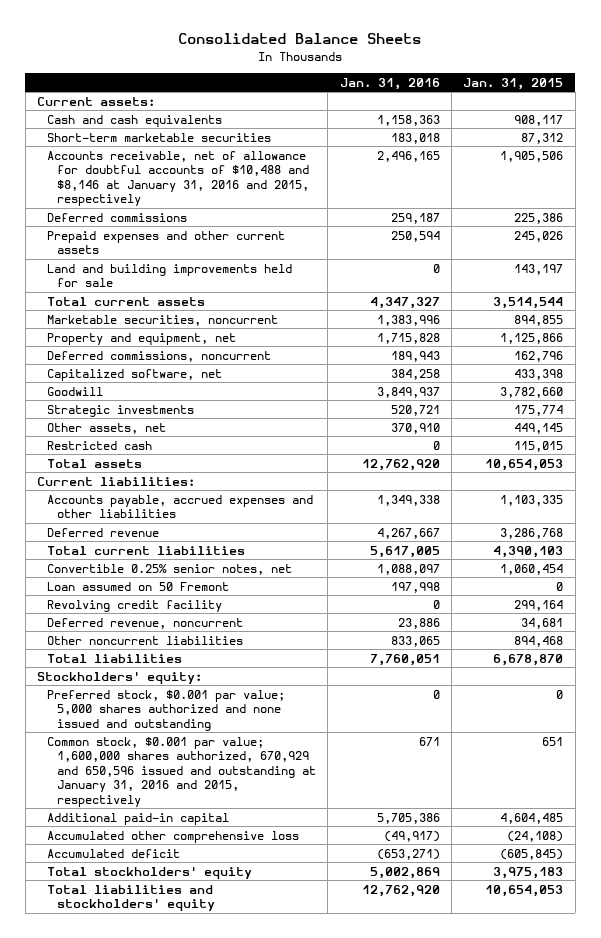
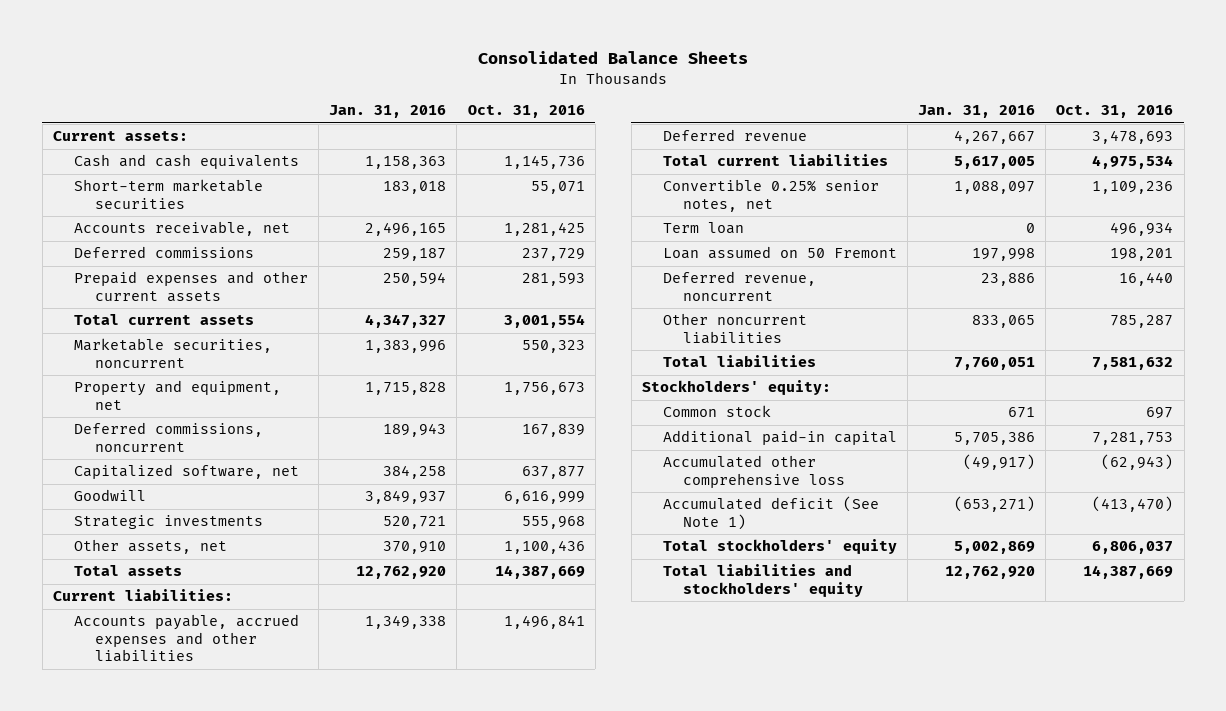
- | Jan. 31, 2016 | Jan. 31, 2015
+ | Jan. 31, 2016 | Oct. 31, 2016
- Accounts receivable, net of allowance for doubtful accounts of $10,488 and $8,146 at January 31, 2016 and 2015, respectively | 2,496,165 | 1,905,506
+ Accounts receivable, net | 2,496,165 | 1,281,425
- Land and building improvements held for sale | 0 | 143,197
- Restricted cash | 0 | 115,015
+ Term loan | 0 | 496,934
- Revolving credit facility | 0 | 299,164
- Preferred stock, $0.001 par value; 5,000 shares authorized and none issued and outstanding | 0 | 0
- Common stock, $0.001 par value; 1,600,000 shares authorized, 670,929 and 650,596 issued and outstanding at January 31, 2016 and 2015, respectively | 671 | 651
+ Common stock | 671 | 697
- Accumulated deficit | (653,271) | (605,845)
+ Accumulated deficit (See Note 1) | (653,271) | (413,470)

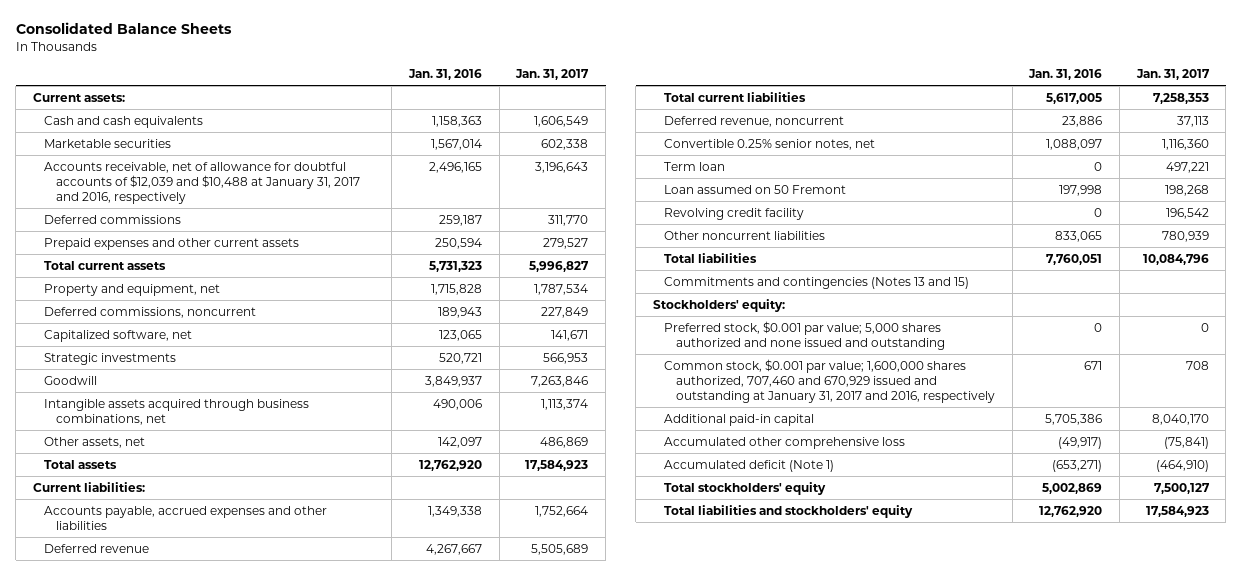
- | Jan. 31, 2016 | Oct. 31, 2016
+ | Jan. 31, 2016 | Jan. 31, 2017
- Short-term marketable securities | 183,018 | 55,071
- Accounts receivable, net | 2,496,165 | 1,281,425
+ Marketable securities | 1,567,014 | 602,338
+ Accounts receivable, net of allowance for doubtful accounts of $12,039 and $10,488 at January 31, 2017 and 2016, respectively | 2,496,165 | 3,196,643
- Total current assets | 4,347,327 | 3,001,554
- Marketable securities, noncurrent | 1,383,996 | 550,323
+ Total current assets | 5,731,323 | 5,996,827
- Capitalized software, net | 384,258 | 637,877
+ Capitalized software, net | 123,065 | 141,671
- Other assets, net | 370,910 | 1,100,436
moved down: Goodwill | 3,849,937 | 7,263,846
+ Intangible assets acquired through business combinations, net | 490,006 | 1,113,374
+ Other assets, net | 142,097 | 486,869
moved up: Deferred revenue, noncurrent | 23,886 | 37,113
+ Revolving credit facility | 0 | 196,542
+ Commitments and contingencies (Notes 13 and 15)
- Common stock | 671 | 697
+ Preferred stock, $0.001 par value; 5,000 shares authorized and none issued and outstanding | 0 | 0
+ Common stock, $0.001 par value; 1,600,000 shares authorized, 707,460 and 670,929 issued and outstanding at January 31, 2017 and 2016, respectively | 671 | 708
- Accumulated deficit (See Note 1) | (653,271) | (413,470)
+ Accumulated deficit (Note 1) | (653,271) | (464,910)

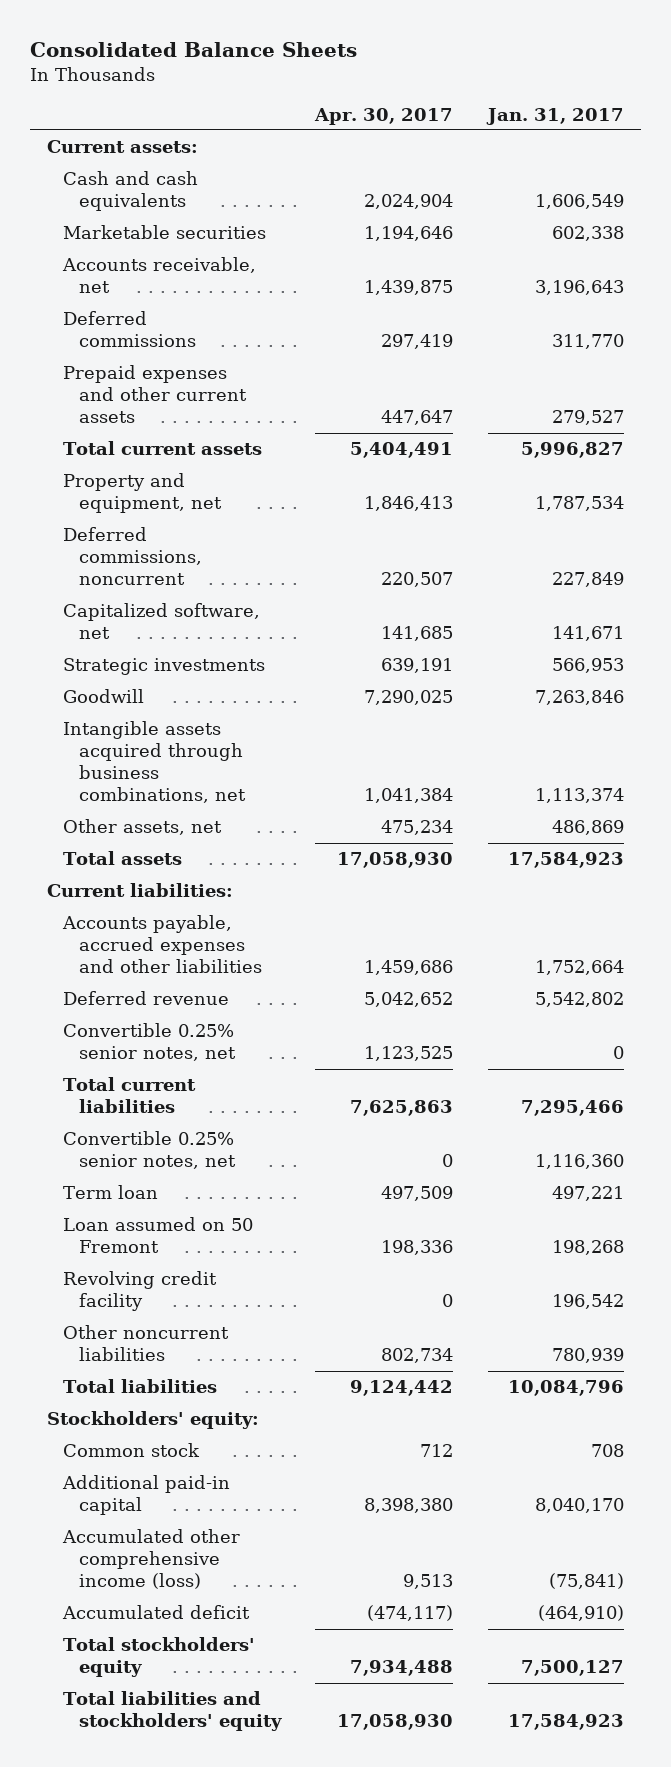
- | Jan. 31, 2016 | Jan. 31, 2017
+ | Apr. 30, 2017 | Jan. 31, 2017
- Accounts receivable, net of allowance for doubtful accounts of $12,039 and $10,488 at January 31, 2017 and 2016, respectively | 2,496,165 | 3,196,643
+ Accounts receivable, net | 1,439,875 | 3,196,643
- Deferred revenue | 4,267,667 | 5,505,689
- Total current liabilities | 5,617,005 | 7,258,353
- Deferred revenue, noncurrent | 23,886 | 37,113
+ Deferred revenue | 5,042,652 | 5,542,802
+ Convertible 0.25% senior notes, net | 1,123,525 | 0
+ Total current liabilities | 7,625,863 | 7,295,466
- Commitments and contingencies (Notes 13 and 15)
- Preferred stock, $0.001 par value; 5,000 shares authorized and none issued and outstanding | 0 | 0
- Common stock, $0.001 par value; 1,600,000 shares authorized, 707,460 and 670,929 issued and outstanding at January 31, 2017 and 2016, respectively | 671 | 708
+ Common stock | 712 | 708
- Accumulated other comprehensive loss | (49,917) | (75,841)
- Accumulated deficit (Note 1) | (653,271) | (464,910)
+ Accumulated other comprehensive income (loss) | 9,513 | (75,841)
+ Accumulated deficit | (474,117) | (464,910)

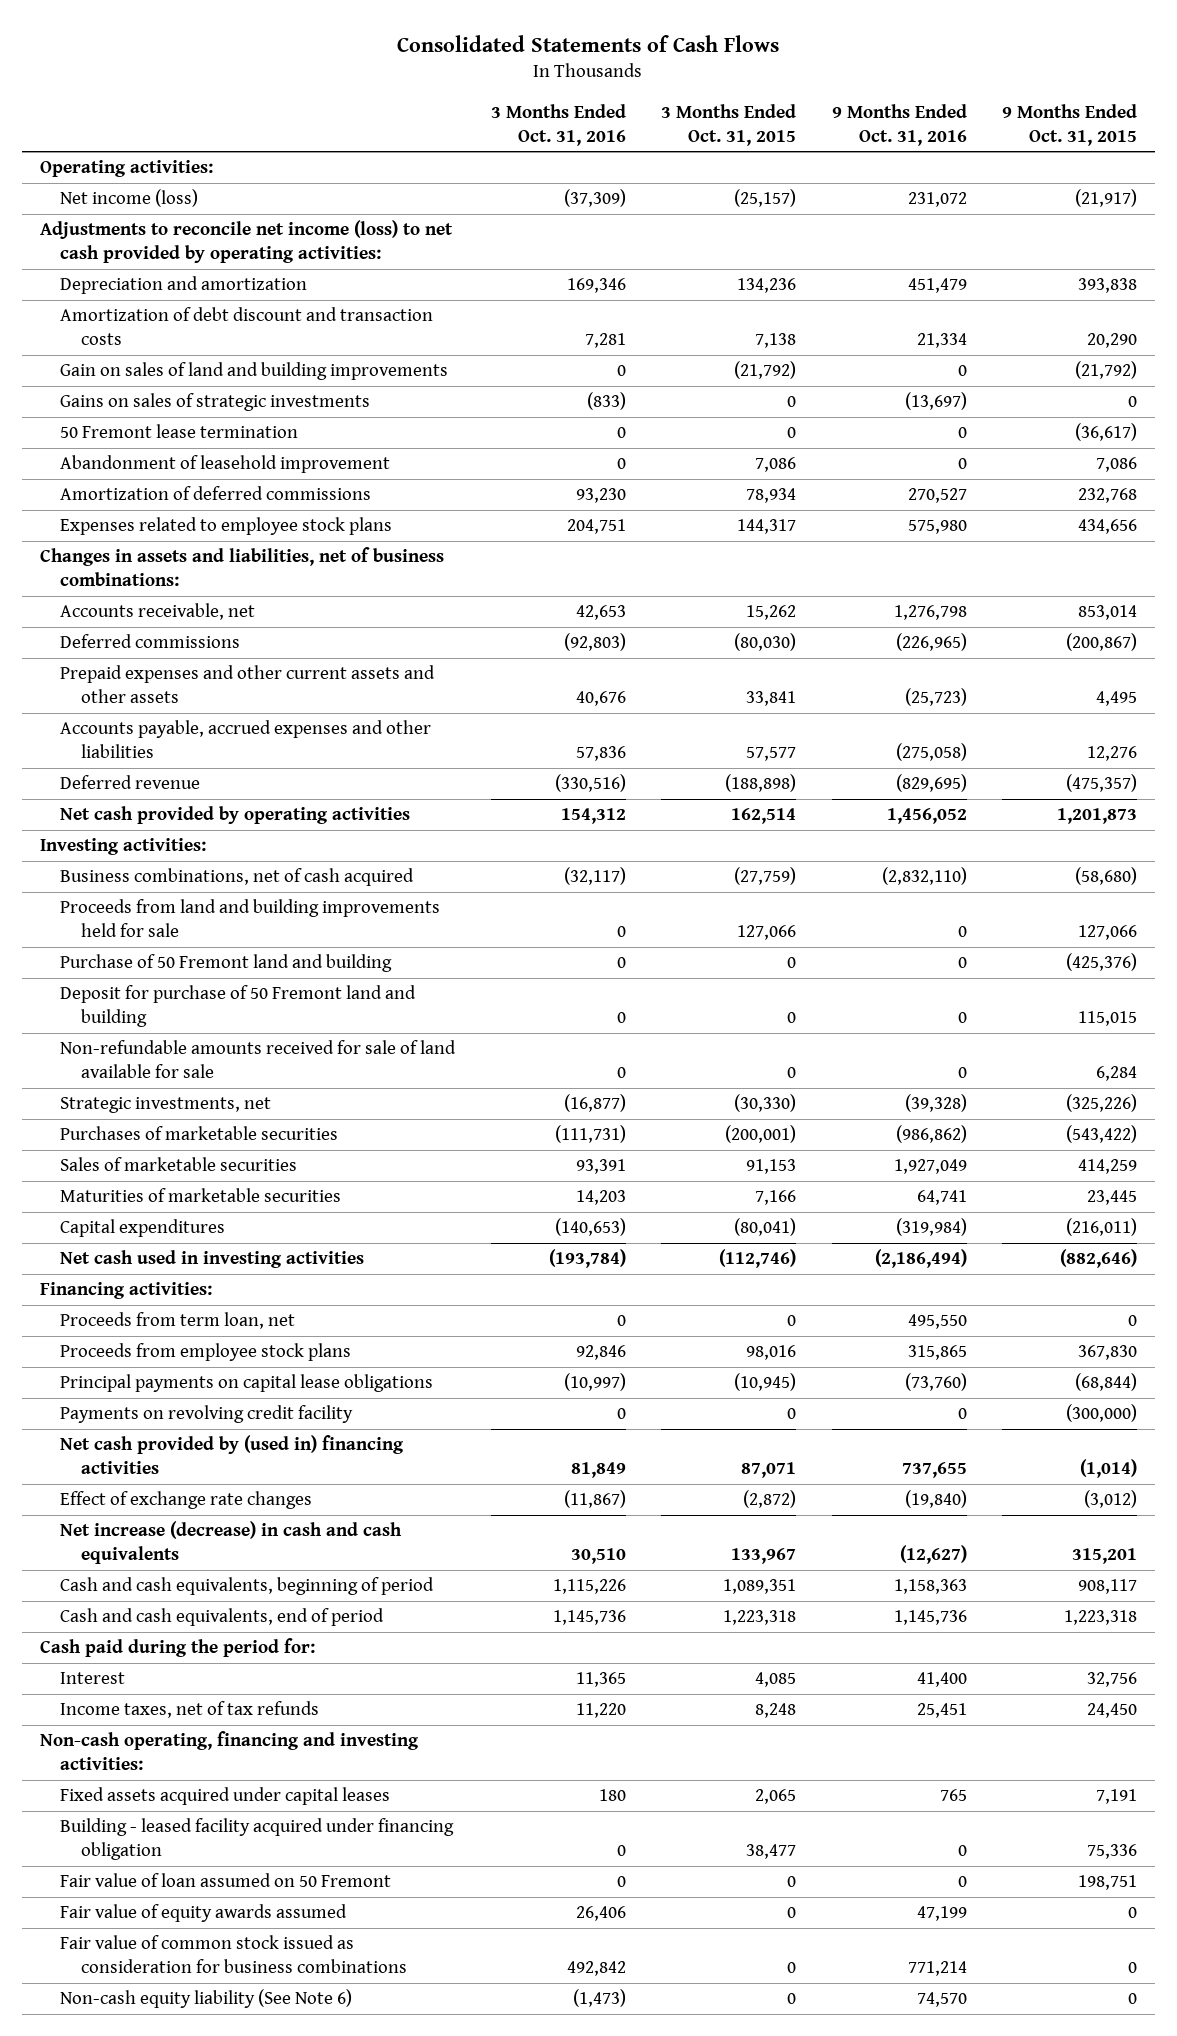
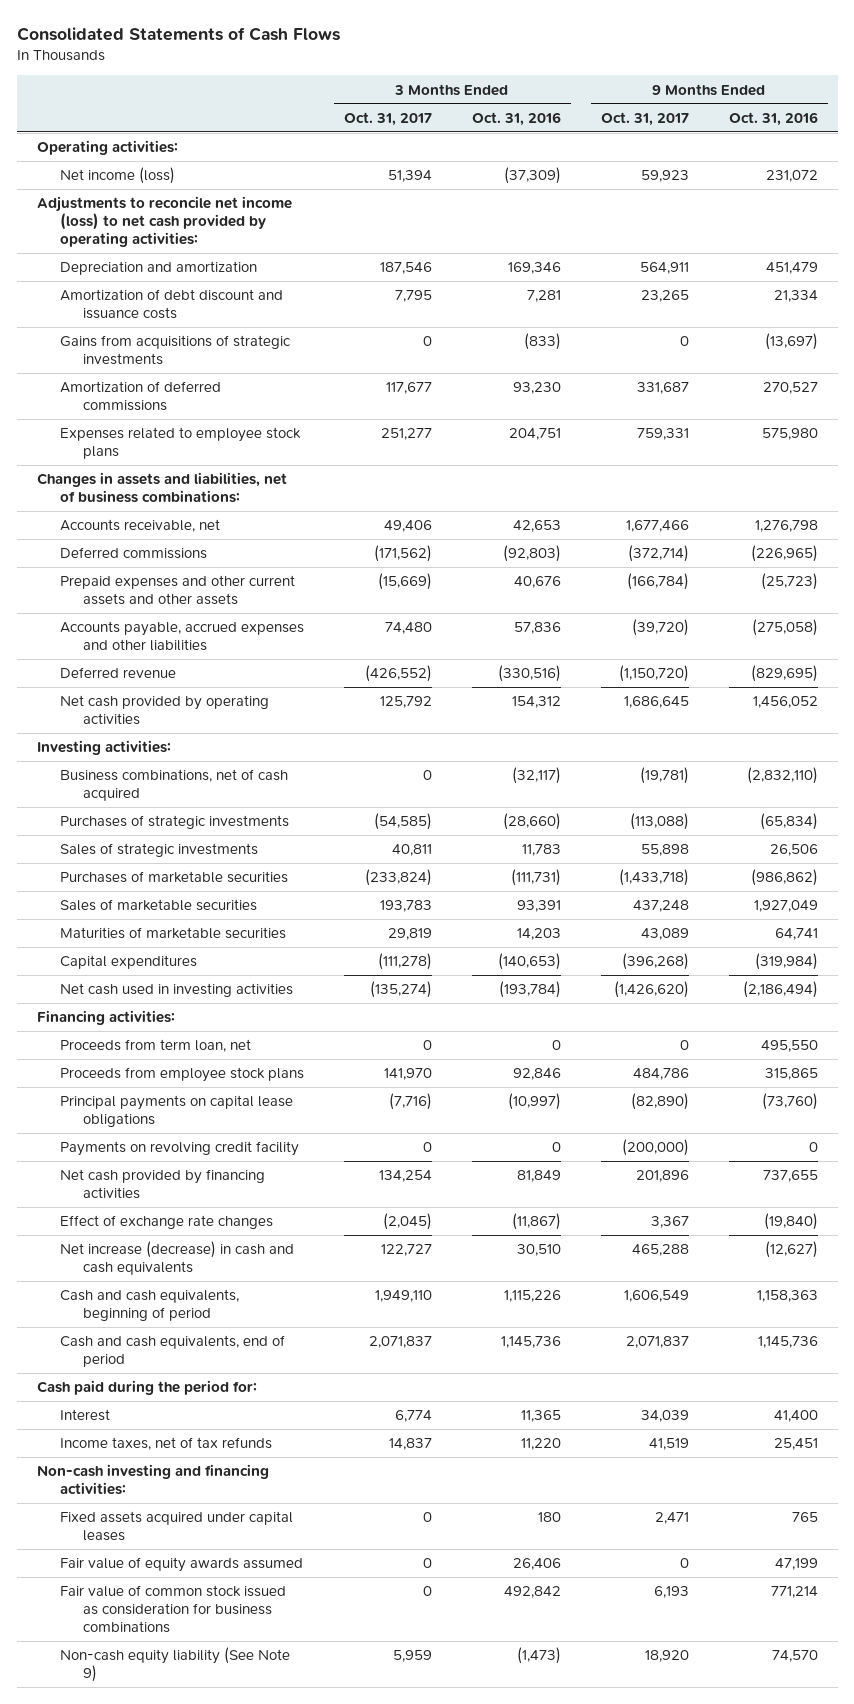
- | 3 Months Ended Oct. 31, 2016 | 3 Months Ended Oct. 31, 2015 | 9 Months Ended Oct. 31, 2016 | 9 Months Ended Oct. 31, 2015
+ | 3 Months Ended Oct. 31, 2017 | 3 Months Ended Oct. 31, 2016 | 9 Months Ended Oct. 31, 2017 | 9 Months Ended Oct. 31, 2016
- Amortization of debt discount and transaction costs | 7,281 | 7,138 | 21,334 | 20,290
- Gain on sales of land and building improvements | 0 | (21,792) | 0 | (21,792)
- Gains on sales of strategic investments | (833) | 0 | (13,697) | 0
- 50 Fremont lease termination | 0 | 0 | 0 | (36,617)
- Abandonment of leasehold improvement | 0 | 7,086 | 0 | 7,086
+ Amortization of debt discount and issuance costs | 7,795 | 7,281 | 23,265 | 21,334
+ Gains from acquisitions of strategic investments | 0 | (833) | 0 | (13,697)
- Proceeds from land and building improvements held for sale | 0 | 127,066 | 0 | 127,066
- Purchase of 50 Fremont land and building | 0 | 0 | 0 | (425,376)
- Deposit for purchase of 50 Fremont land and building | 0 | 0 | 0 | 115,015
- Non-refundable amounts received for sale of land available for sale | 0 | 0 | 0 | 6,284
- Strategic investments, net | (16,877) | (30,330) | (39,328) | (325,226)
+ Purchases of strategic investments | (54,585) | (28,660) | (113,088) | (65,834)
+ Sales of strategic investments | 40,811 | 11,783 | 55,898 | 26,506
- Net cash provided by (used in) financing activities | 81,849 | 87,071 | 737,655 | (1,014)
+ Net cash provided by financing activities | 134,254 | 81,849 | 201,896 | 737,655
- Non-cash operating, financing and investing activities:
+ Non-cash investing and financing activities:
- Building - leased facility acquired under financing obligation | 0 | 38,477 | 0 | 75,336
- Fair value of loan assumed on 50 Fremont | 0 | 0 | 0 | 198,751
- Non-cash equity liability (See Note 6) | (1,473) | 0 | 74,570 | 0
+ Non-cash equity liability (See Note 9) | 5,959 | (1,473) | 18,920 | 74,570

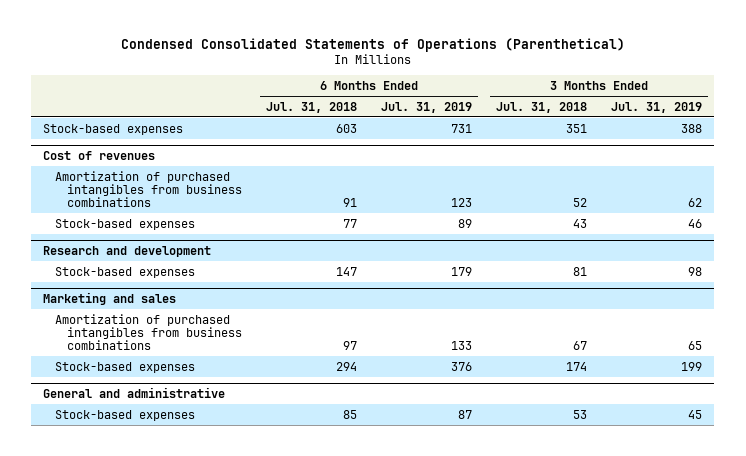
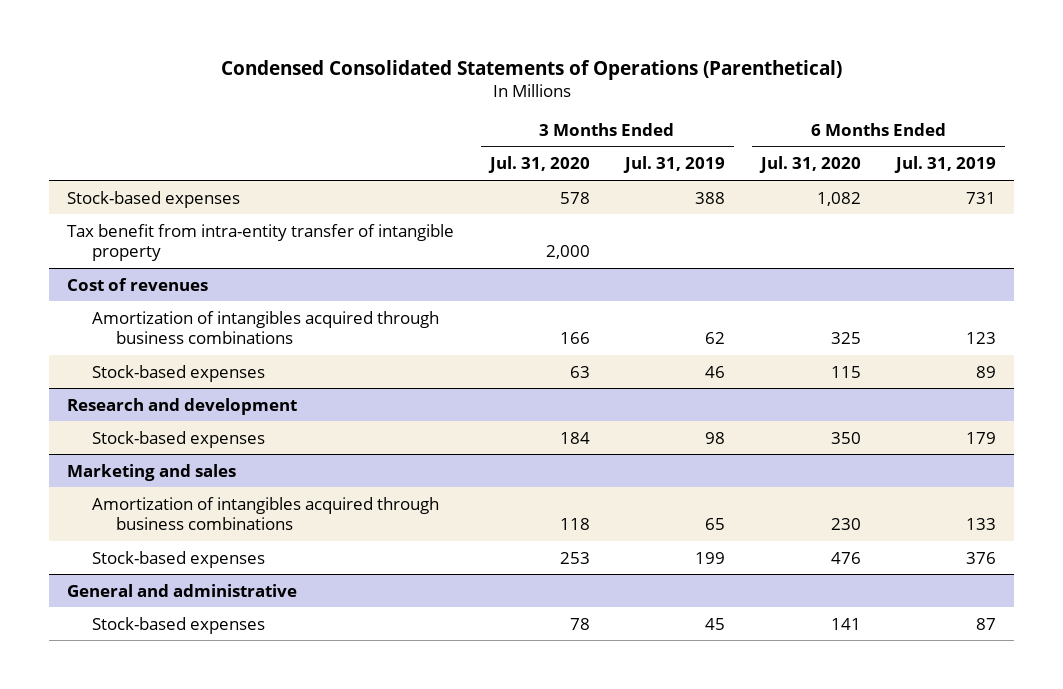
- | 6 Months Ended Jul. 31, 2018 | 6 Months Ended Jul. 31, 2019 | 3 Months Ended Jul. 31, 2018 | 3 Months Ended Jul. 31, 2019
+ | 3 Months Ended Jul. 31, 2020 | 3 Months Ended Jul. 31, 2019 | 6 Months Ended Jul. 31, 2020 | 6 Months Ended Jul. 31, 2019
+ Tax benefit from intra-entity transfer of intangible property | 2,000 | | |
@ Cost of revenues
- Amortization of purchased intangibles from business combinations | 91 | 123 | 52 | 62
+ Amortization of intangibles acquired through business combinations | 166 | 62 | 325 | 123
@ Marketing and sales
- Amortization of purchased intangibles from business combinations | 97 | 133 | 67 | 65
+ Amortization of intangibles acquired through business combinations | 118 | 65 | 230 | 133

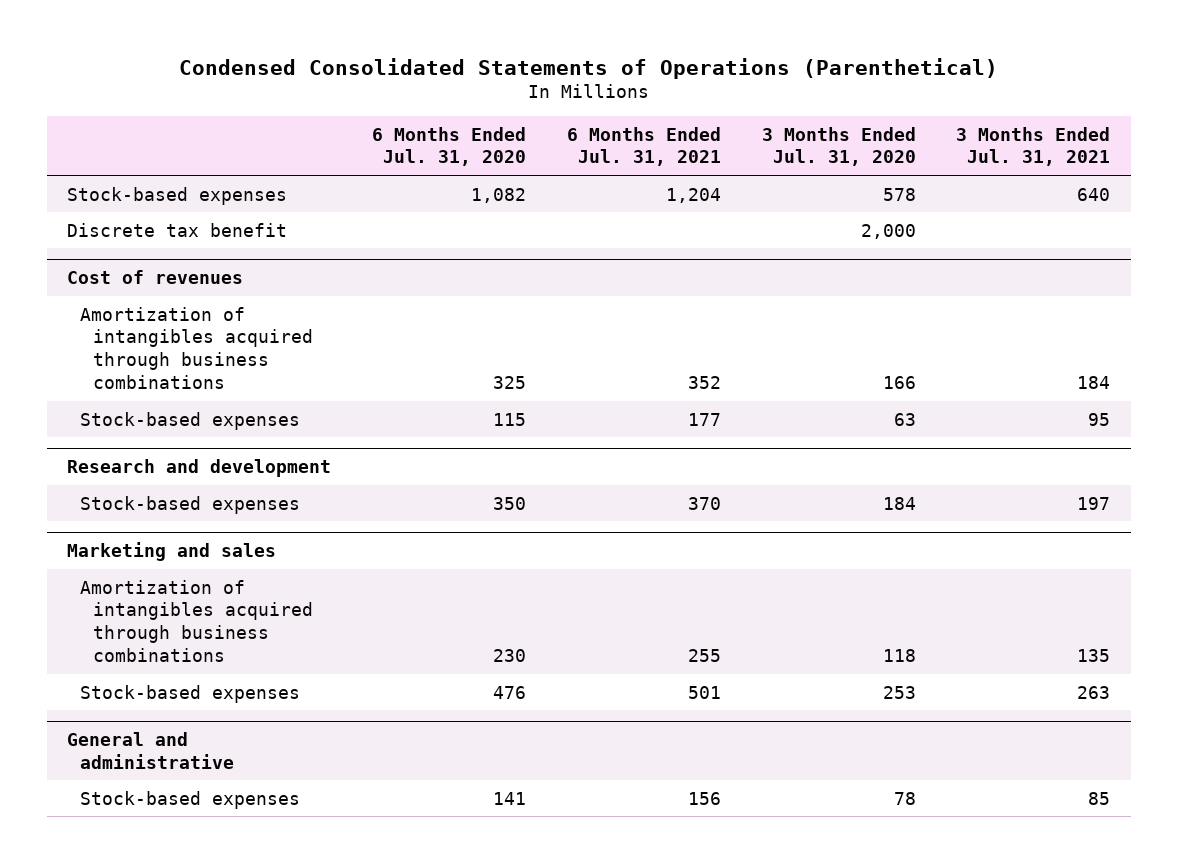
- | 3 Months Ended Jul. 31, 2020 | 3 Months Ended Jul. 31, 2019 | 6 Months Ended Jul. 31, 2020 | 6 Months Ended Jul. 31, 2019
+ | 6 Months Ended Jul. 31, 2020 | 6 Months Ended Jul. 31, 2021 | 3 Months Ended Jul. 31, 2020 | 3 Months Ended Jul. 31, 2021
- Tax benefit from intra-entity transfer of intangible property | 2,000 | | |
+ Discrete tax benefit | | | 2,000 |

